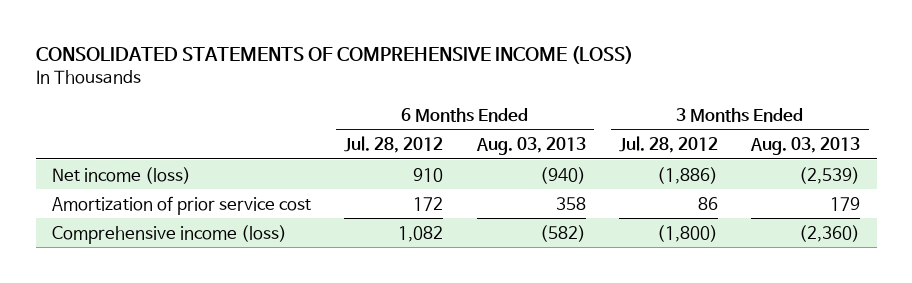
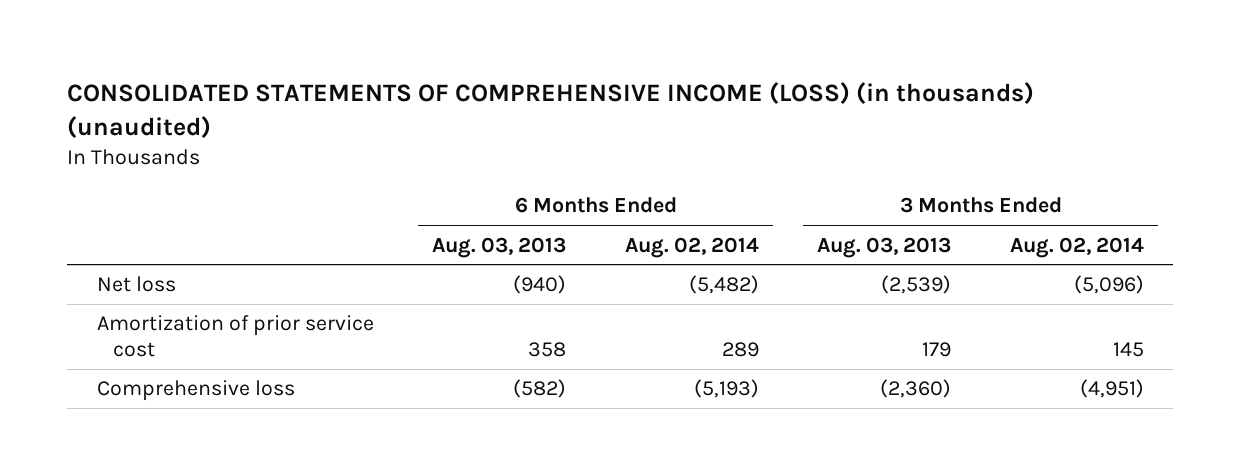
- CONSOLIDATED STATEMENTS OF COMPREHENSIVE INCOME (LOSS)
+ CONSOLIDATED STATEMENTS OF COMPREHENSIVE INCOME (LOSS) (in thousands) (unaudited)
- | 6 Months Ended Jul. 28, 2012 | 6 Months Ended Aug. 03, 2013 | 3 Months Ended Jul. 28, 2012 | 3 Months Ended Aug. 03, 2013
+ | 6 Months Ended Aug. 03, 2013 | 6 Months Ended Aug. 02, 2014 | 3 Months Ended Aug. 03, 2013 | 3 Months Ended Aug. 02, 2014
- Net income (loss) | 910 | (940) | (1,886) | (2,539)
+ Net loss | (940) | (5,482) | (2,539) | (5,096)
- Comprehensive income (loss) | 1,082 | (582) | (1,800) | (2,360)
+ Comprehensive loss | (582) | (5,193) | (2,360) | (4,951)

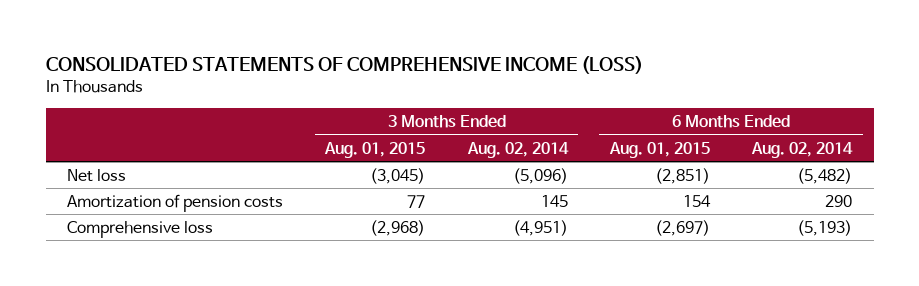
- CONSOLIDATED STATEMENTS OF COMPREHENSIVE INCOME (LOSS) (in thousands) (unaudited)
+ CONSOLIDATED STATEMENTS OF COMPREHENSIVE INCOME (LOSS)
- | 6 Months Ended Aug. 03, 2013 | 6 Months Ended Aug. 02, 2014 | 3 Months Ended Aug. 03, 2013 | 3 Months Ended Aug. 02, 2014
+ | 3 Months Ended Aug. 01, 2015 | 3 Months Ended Aug. 02, 2014 | 6 Months Ended Aug. 01, 2015 | 6 Months Ended Aug. 02, 2014
- Amortization of prior service cost | 358 | 289 | 179 | 145
+ Amortization of pension costs | 77 | 145 | 154 | 290

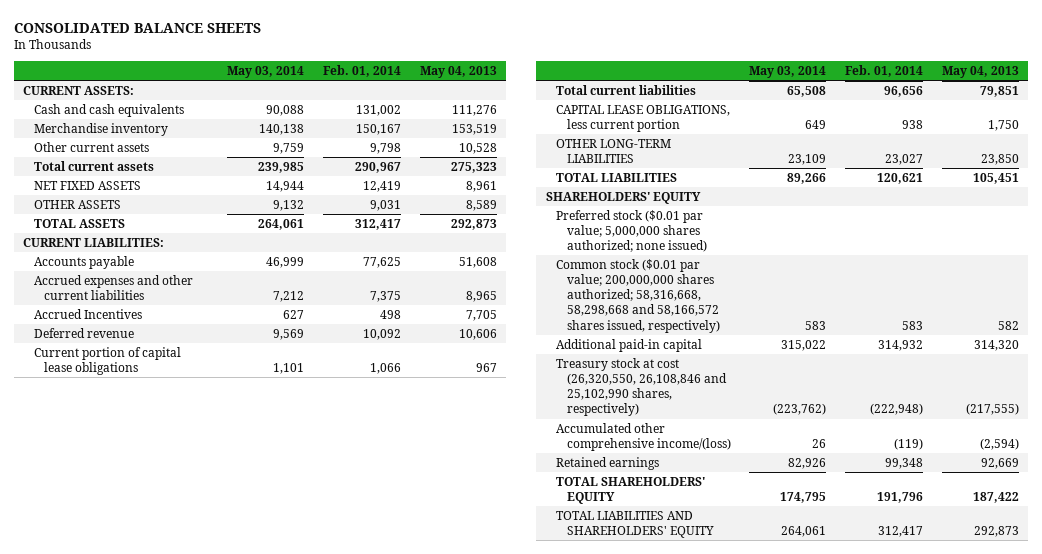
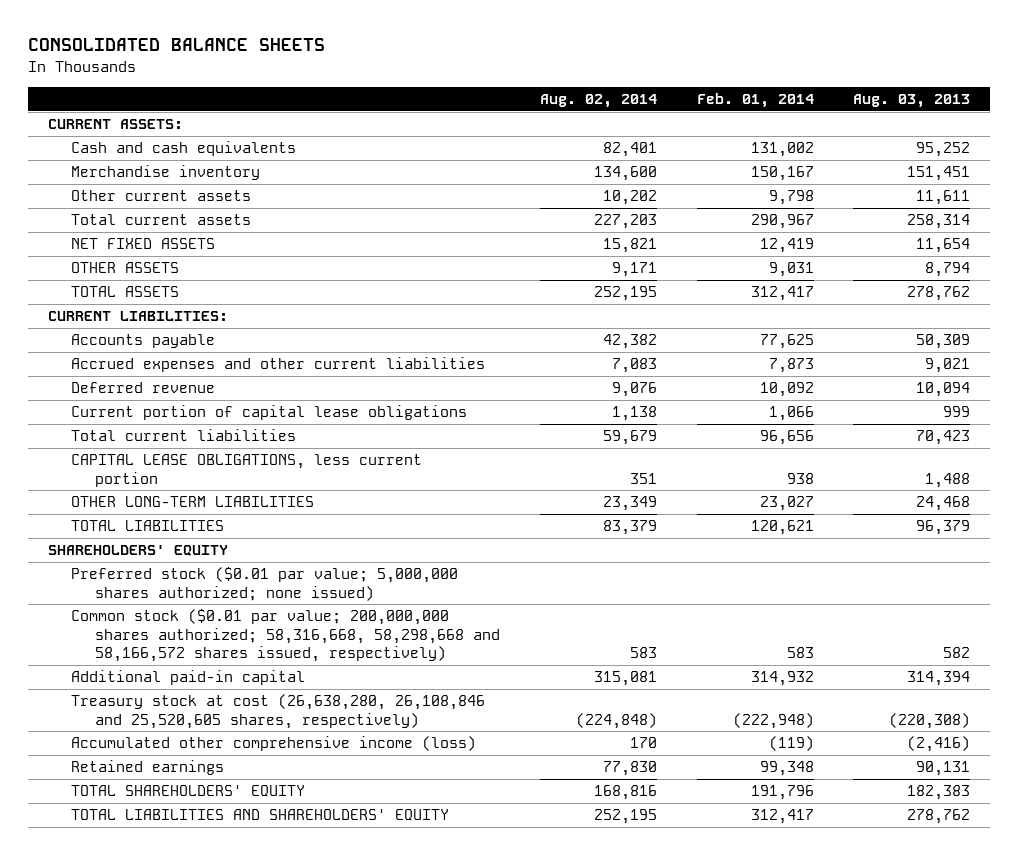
- | May 03, 2014 | Feb. 01, 2014 | May 04, 2013
+ | Aug. 02, 2014 | Feb. 01, 2014 | Aug. 03, 2013
- Accrued expenses and other current liabilities | 7,212 | 7,375 | 8,965
- Accrued Incentives | 627 | 498 | 7,705
+ Accrued expenses and other current liabilities | 7,083 | 7,873 | 9,021
- Treasury stock at cost (26,320,550, 26,108,846 and 25,102,990 shares, respectively) | (223,762) | (222,948) | (217,555)
- Accumulated other comprehensive income/(loss) | 26 | (119) | (2,594)
+ Treasury stock at cost (26,638,280, 26,108,846 and 25,520,605 shares, respectively) | (224,848) | (222,948) | (220,308)
+ Accumulated other comprehensive income (loss) | 170 | (119) | (2,416)

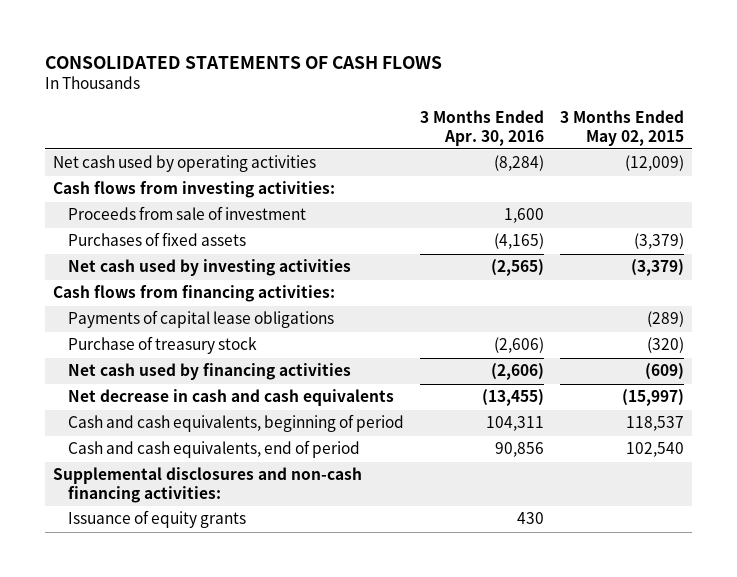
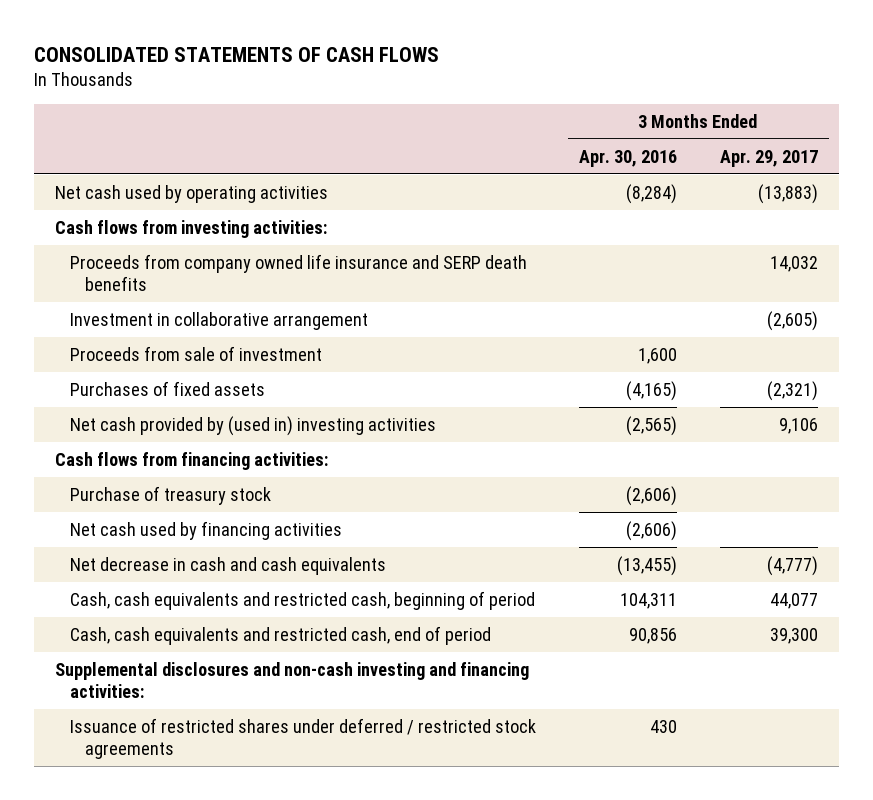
- | 3 Months Ended Apr. 30, 2016 | 3 Months Ended May 02, 2015
+ | 3 Months Ended Apr. 30, 2016 | 3 Months Ended Apr. 29, 2017
+ Proceeds from company owned life insurance and SERP death benefits | | 14,032
+ Investment in collaborative arrangement | | (2,605)
- Net cash used by investing activities | (2,565) | (3,379)
+ Net cash provided by (used in) investing activities | (2,565) | 9,106
- Payments of capital lease obligations | | (289)
- Cash and cash equivalents, beginning of period | 104,311 | 118,537
- Cash and cash equivalents, end of period | 90,856 | 102,540
- Supplemental disclosures and non-cash financing activities:
- Issuance of equity grants | 430 |
+ Cash, cash equivalents and restricted cash, beginning of period | 104,311 | 44,077
+ Cash, cash equivalents and restricted cash, end of period | 90,856 | 39,300
+ Supplemental disclosures and non-cash investing and financing activities:
+ Issuance of restricted shares under deferred / restricted stock agreements | 430 |

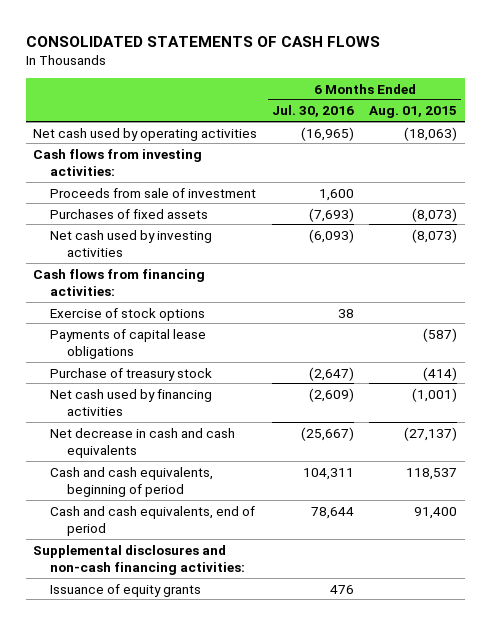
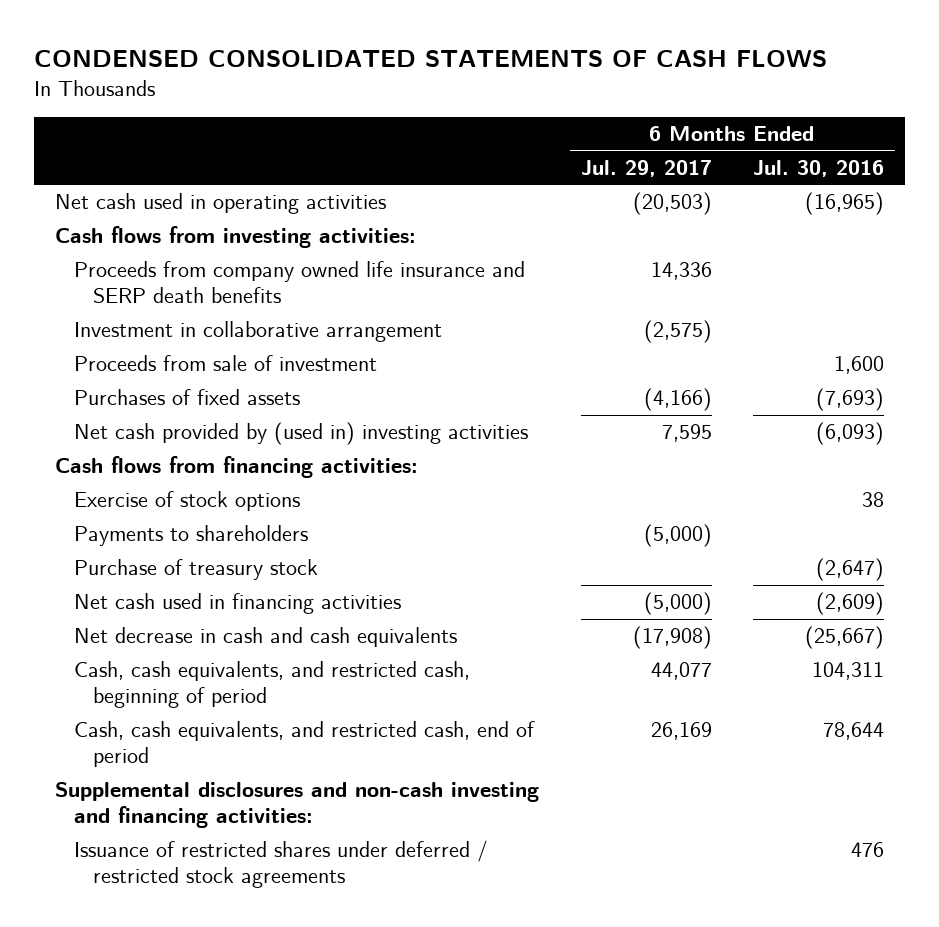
- CONSOLIDATED STATEMENTS OF CASH FLOWS
+ CONDENSED CONSOLIDATED STATEMENTS OF CASH FLOWS
- | 6 Months Ended Jul. 30, 2016 | 6 Months Ended Aug. 01, 2015
+ | 6 Months Ended Jul. 29, 2017 | 6 Months Ended Jul. 30, 2016
- Net cash used by operating activities | (16,965) | (18,063)
+ Net cash used in operating activities | (20,503) | (16,965)
+ Proceeds from company owned life insurance and SERP death benefits | 14,336 |
+ Investment in collaborative arrangement | (2,575) |
- Net cash used by investing activities | (6,093) | (8,073)
+ Net cash provided by (used in) investing activities | 7,595 | (6,093)
- Payments of capital lease obligations | | (587)
+ Payments to shareholders | (5,000) |
- Net cash used by financing activities | (2,609) | (1,001)
+ Net cash used in financing activities | (5,000) | (2,609)
- Cash and cash equivalents, beginning of period | 104,311 | 118,537
- Cash and cash equivalents, end of period | 78,644 | 91,400
- Supplemental disclosures and non-cash financing activities:
- Issuance of equity grants | 476 |
+ Cash, cash equivalents, and restricted cash, beginning of period | 44,077 | 104,311
+ Cash, cash equivalents, and restricted cash, end of period | 26,169 | 78,644
+ Supplemental disclosures and non-cash investing and financing activities:
+ Issuance of restricted shares under deferred / restricted stock agreements | | 476

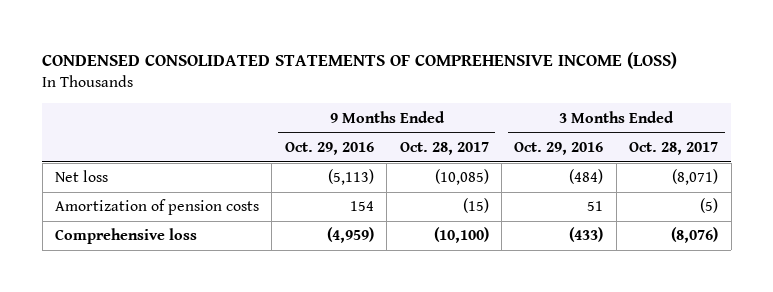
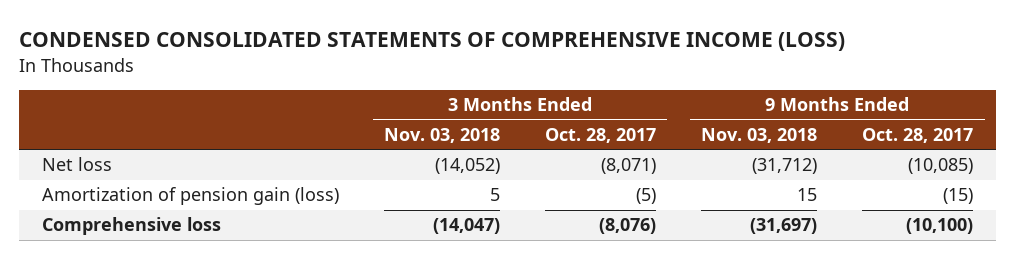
- | 9 Months Ended Oct. 29, 2016 | 9 Months Ended Oct. 28, 2017 | 3 Months Ended Oct. 29, 2016 | 3 Months Ended Oct. 28, 2017
+ | 3 Months Ended Nov. 03, 2018 | 3 Months Ended Oct. 28, 2017 | 9 Months Ended Nov. 03, 2018 | 9 Months Ended Oct. 28, 2017
- Amortization of pension costs | 154 | (15) | 51 | (5)
+ Amortization of pension gain (loss) | 5 | (5) | 15 | (15)

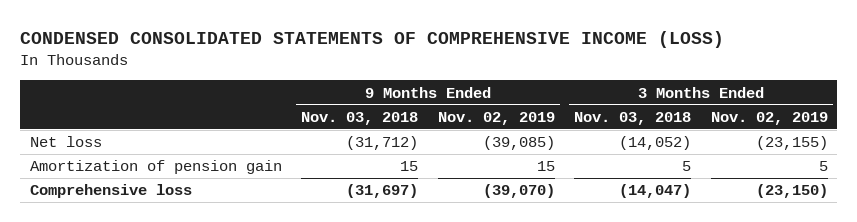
- | 3 Months Ended Nov. 03, 2018 | 3 Months Ended Oct. 28, 2017 | 9 Months Ended Nov. 03, 2018 | 9 Months Ended Oct. 28, 2017
+ | 9 Months Ended Nov. 03, 2018 | 9 Months Ended Nov. 02, 2019 | 3 Months Ended Nov. 03, 2018 | 3 Months Ended Nov. 02, 2019
- Amortization of pension gain (loss) | 5 | (5) | 15 | (15)
+ Amortization of pension gain | 15 | 15 | 5 | 5

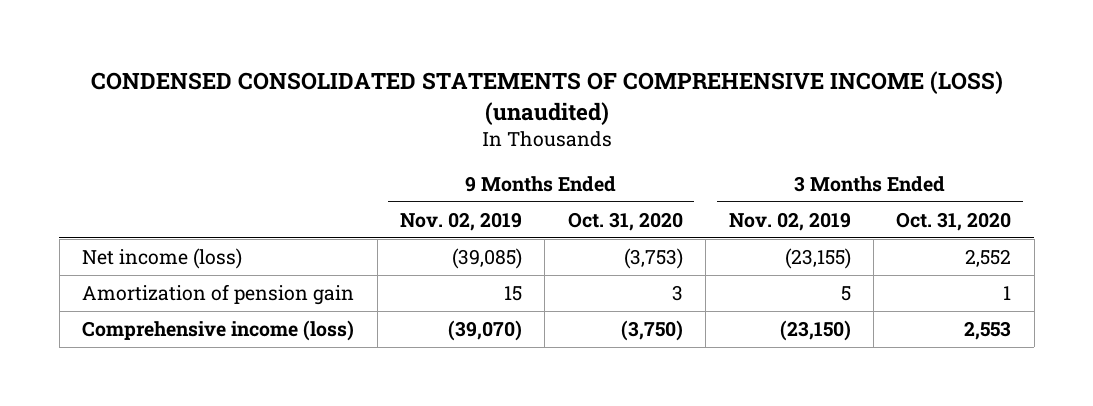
- CONDENSED CONSOLIDATED STATEMENTS OF COMPREHENSIVE INCOME (LOSS)
+ CONDENSED CONSOLIDATED STATEMENTS OF COMPREHENSIVE INCOME (LOSS) (unaudited)
- | 9 Months Ended Nov. 03, 2018 | 9 Months Ended Nov. 02, 2019 | 3 Months Ended Nov. 03, 2018 | 3 Months Ended Nov. 02, 2019
+ | 9 Months Ended Nov. 02, 2019 | 9 Months Ended Oct. 31, 2020 | 3 Months Ended Nov. 02, 2019 | 3 Months Ended Oct. 31, 2020
- Net loss | (31,712) | (39,085) | (14,052) | (23,155)
+ Net income (loss) | (39,085) | (3,753) | (23,155) | 2,552
- Comprehensive loss | (31,697) | (39,070) | (14,047) | (23,150)
+ Comprehensive income (loss) | (39,070) | (3,750) | (23,150) | 2,553

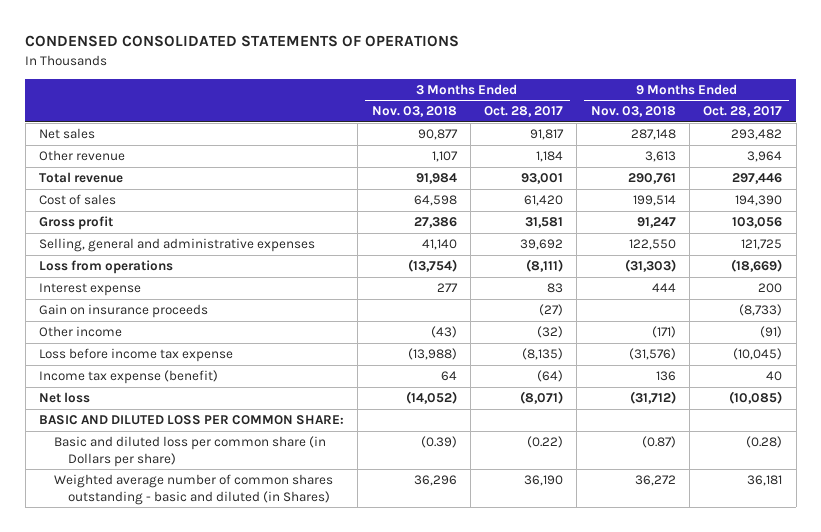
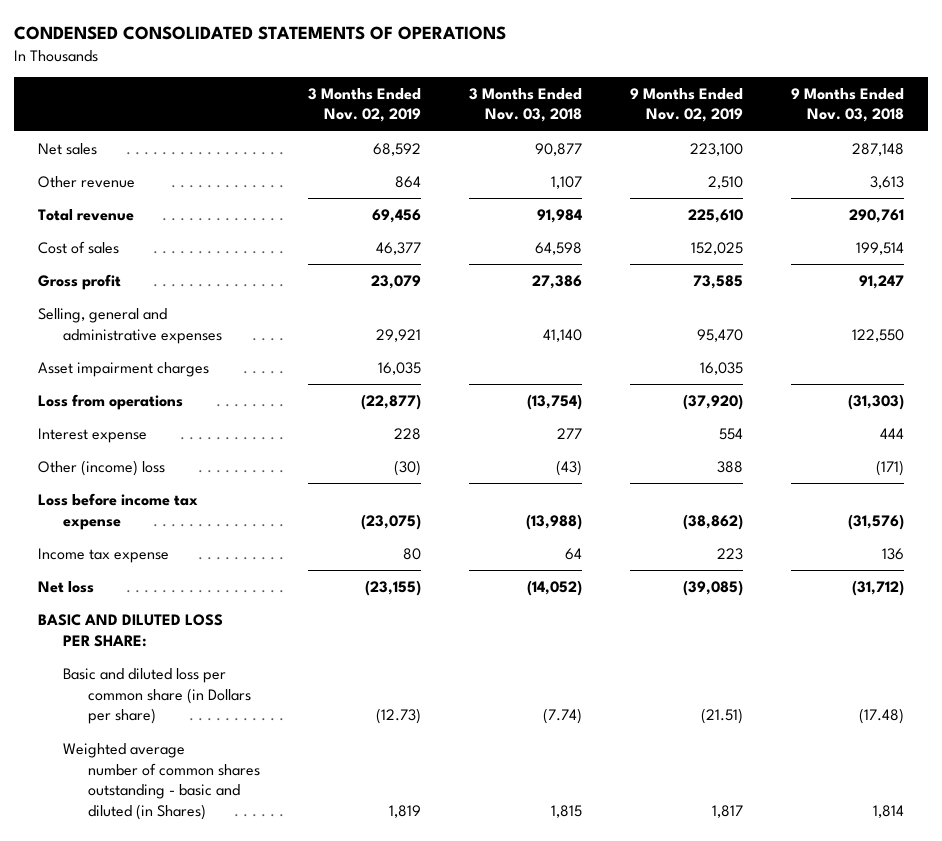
- | 3 Months Ended Nov. 03, 2018 | 3 Months Ended Oct. 28, 2017 | 9 Months Ended Nov. 03, 2018 | 9 Months Ended Oct. 28, 2017
+ | 3 Months Ended Nov. 02, 2019 | 3 Months Ended Nov. 03, 2018 | 9 Months Ended Nov. 02, 2019 | 9 Months Ended Nov. 03, 2018
+ Asset impairment charges | 16,035 | | 16,035 |
- Gain on insurance proceeds | | (27) | | (8,733)
- Other income | (43) | (32) | (171) | (91)
+ Other (income) loss | (30) | (43) | 388 | (171)
- Income tax expense (benefit) | 64 | (64) | 136 | 40
+ Income tax expense | 80 | 64 | 223 | 136
- BASIC AND DILUTED LOSS PER COMMON SHARE:
- Basic and diluted loss per common share (in Dollars per share) | (0.39) | (0.22) | (0.87) | (0.28)
- Weighted average number of common shares outstanding - basic and diluted (in Shares) | 36,296 | 36,190 | 36,272 | 36,181
+ BASIC AND DILUTED LOSS PER SHARE:
+ Basic and diluted loss per common share (in Dollars per share) | (12.73) | (7.74) | (21.51) | (17.48)
+ Weighted average number of common shares outstanding - basic and diluted (in Shares) | 1,819 | 1,815 | 1,817 | 1,814

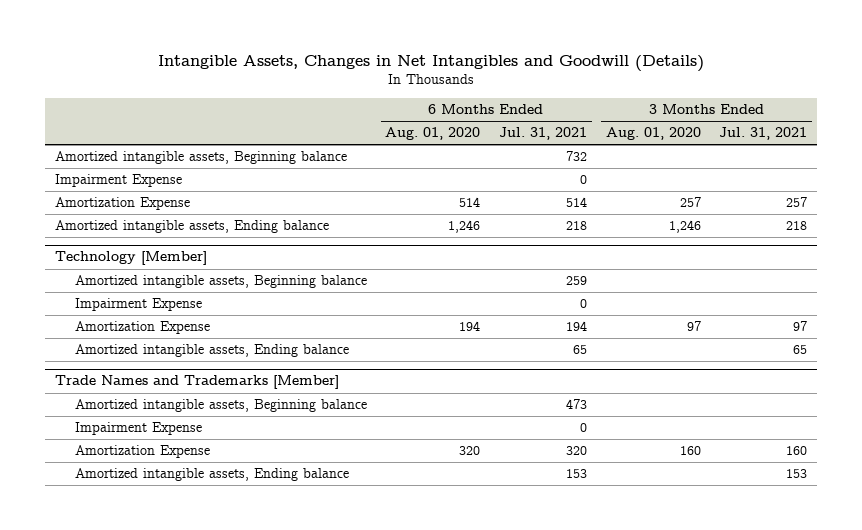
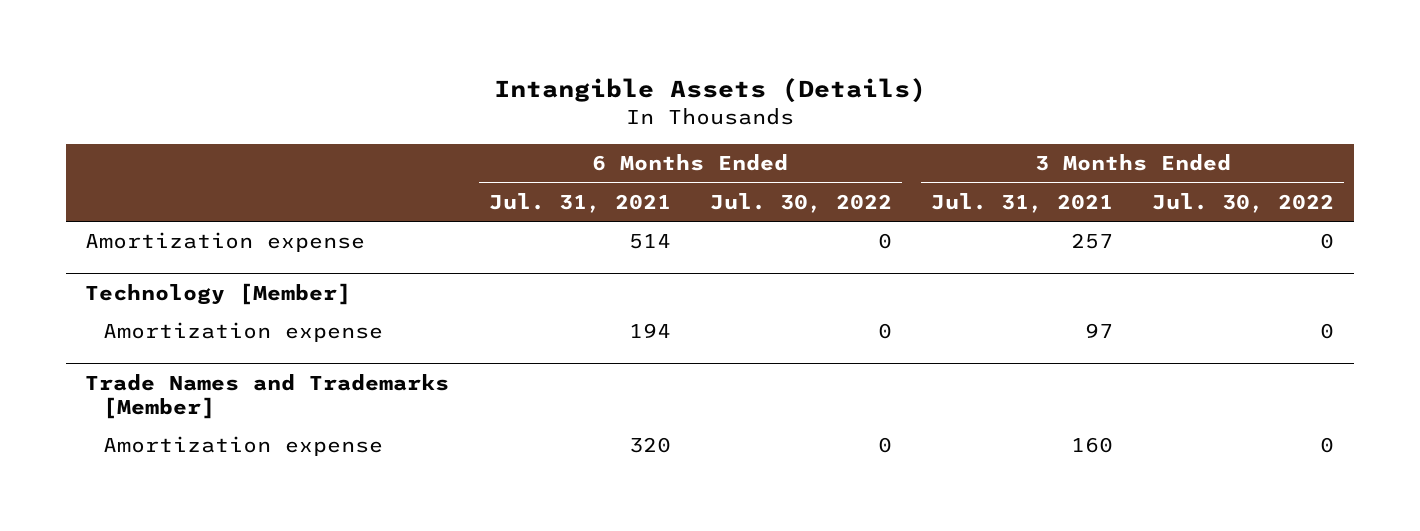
- Intangible Assets, Changes in Net Intangibles and Goodwill (Details)
+ Intangible Assets (Details)
- | 6 Months Ended Aug. 01, 2020 | 6 Months Ended Jul. 31, 2021 | 3 Months Ended Aug. 01, 2020 | 3 Months Ended Jul. 31, 2021
+ | 6 Months Ended Jul. 31, 2021 | 6 Months Ended Jul. 30, 2022 | 3 Months Ended Jul. 31, 2021 | 3 Months Ended Jul. 30, 2022
- Amortized intangible assets, Beginning balance | | 732 | |
- Impairment Expense | | 0 | |
- Amortization Expense | 514 | 514 | 257 | 257
- Amortized intangible assets, Ending balance | 1,246 | 218 | 1,246 | 218
+ Amortization expense | 514 | 0 | 257 | 0
@ Technology [Member]
- Amortized intangible assets, Beginning balance | | 259 | |
- Impairment Expense | | 0 | |
- Amortization Expense | 194 | 194 | 97 | 97
- Amortized intangible assets, Ending balance | | 65 | | 65
+ Amortization expense | 194 | 0 | 97 | 0
@ Trade Names and Trademarks [Member]
- Amortized intangible assets, Beginning balance | | 473 | |
- Impairment Expense | | 0 | |
- Amortization Expense | 320 | 320 | 160 | 160
- Amortized intangible assets, Ending balance | | 153 | | 153
+ Amortization expense | 320 | 0 | 160 | 0

